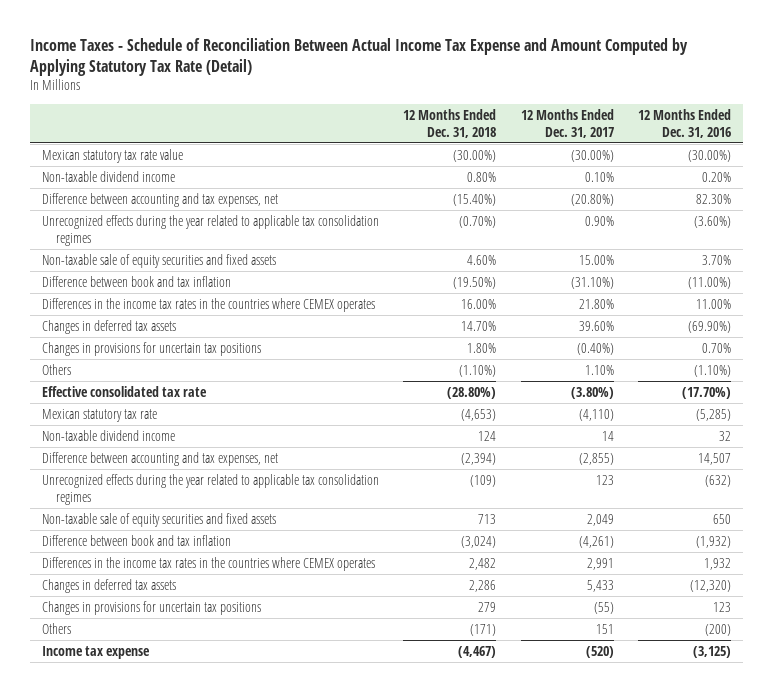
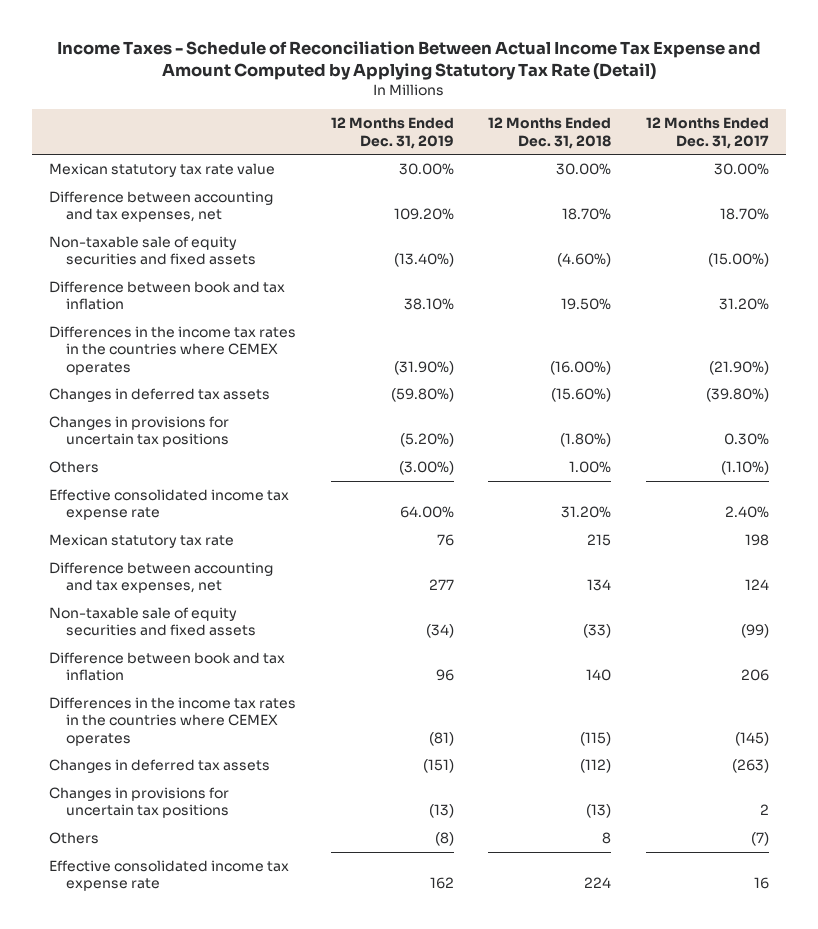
- | 12 Months Ended Dec. 31, 2018 | 12 Months Ended Dec. 31, 2017 | 12 Months Ended Dec. 31, 2016
+ | 12 Months Ended Dec. 31, 2019 | 12 Months Ended Dec. 31, 2018 | 12 Months Ended Dec. 31, 2017
- Mexican statutory tax rate value | (30.00%) | (30.00%) | (30.00%)
- Non-taxable dividend income | 0.80% | 0.10% | 0.20%
- Difference between accounting and tax expenses, net | (15.40%) | (20.80%) | 82.30%
- Unrecognized effects during the year related to applicable tax consolidation regimes | (0.70%) | 0.90% | (3.60%)
- Non-taxable sale of equity securities and fixed assets | 4.60% | 15.00% | 3.70%
- Difference between book and tax inflation | (19.50%) | (31.10%) | (11.00%)
- Differences in the income tax rates in the countries where CEMEX operates | 16.00% | 21.80% | 11.00%
- Changes in deferred tax assets | 14.70% | 39.60% | (69.90%)
- Changes in provisions for uncertain tax positions | 1.80% | (0.40%) | 0.70%
- Others | (1.10%) | 1.10% | (1.10%)
- Effective consolidated tax rate | (28.80%) | (3.80%) | (17.70%)
- Mexican statutory tax rate | (4,653) | (4,110) | (5,285)
- Non-taxable dividend income | 124 | 14 | 32
- Difference between accounting and tax expenses, net | (2,394) | (2,855) | 14,507
- Unrecognized effects during the year related to applicable tax consolidation regimes | (109) | 123 | (632)
- Non-taxable sale of equity securities and fixed assets | 713 | 2,049 | 650
- Difference between book and tax inflation | (3,024) | (4,261) | (1,932)
- Differences in the income tax rates in the countries where CEMEX operates | 2,482 | 2,991 | 1,932
- Changes in deferred tax assets | 2,286 | 5,433 | (12,320)
- Changes in provisions for uncertain tax positions | 279 | (55) | 123
- Others | (171) | 151 | (200)
- Income tax expense | (4,467) | (520) | (3,125)
+ Mexican statutory tax rate value | 30.00% | 30.00% | 30.00%
+ Difference between accounting and tax expenses, net | 109.20% | 18.70% | 18.70%
+ Non-taxable sale of equity securities and fixed assets | (13.40%) | (4.60%) | (15.00%)
+ Difference between book and tax inflation | 38.10% | 19.50% | 31.20%
+ Differences in the income tax rates in the countries where CEMEX operates | (31.90%) | (16.00%) | (21.90%)
+ Changes in deferred tax assets | (59.80%) | (15.60%) | (39.80%)
+ Changes in provisions for uncertain tax positions | (5.20%) | (1.80%) | 0.30%
+ Others | (3.00%) | 1.00% | (1.10%)
+ Effective consolidated income tax expense rate | 64.00% | 31.20% | 2.40%
+ Mexican statutory tax rate | 76 | 215 | 198
+ Difference between accounting and tax expenses, net | 277 | 134 | 124
+ Non-taxable sale of equity securities and fixed assets | (34) | (33) | (99)
+ Difference between book and tax inflation | 96 | 140 | 206
+ Differences in the income tax rates in the countries where CEMEX operates | (81) | (115) | (145)
+ Changes in deferred tax assets | (151) | (112) | (263)
+ Changes in provisions for uncertain tax positions | (13) | (13) | 2
+ Others | (8) | 8 | (7)
+ Effective consolidated income tax expense rate | 162 | 224 | 16

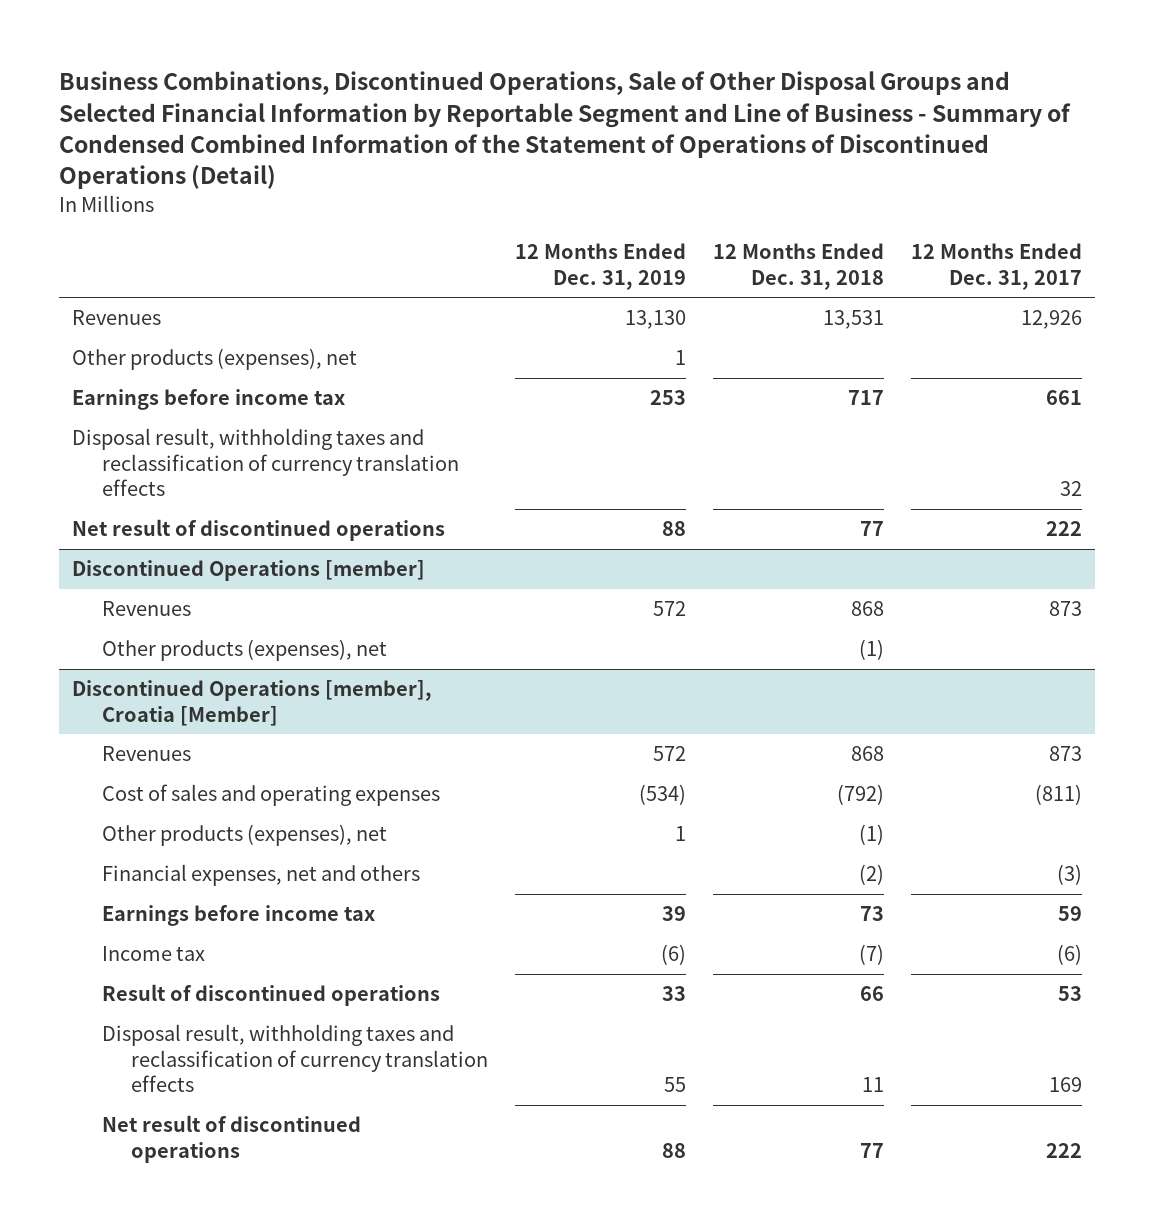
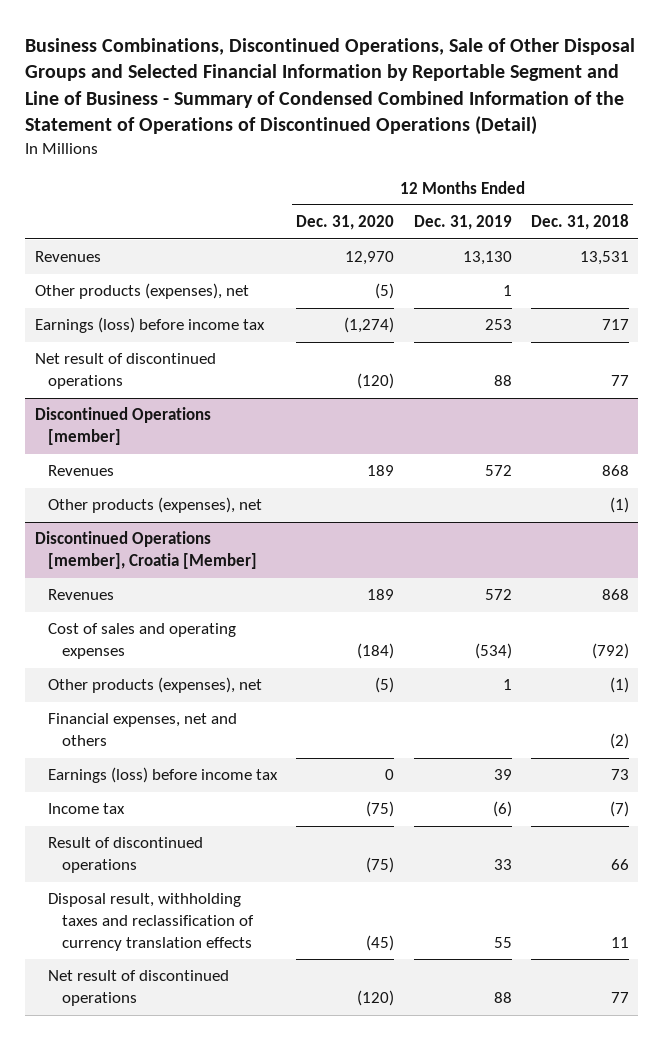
- | 12 Months Ended Dec. 31, 2019 | 12 Months Ended Dec. 31, 2018 | 12 Months Ended Dec. 31, 2017
+ | 12 Months Ended Dec. 31, 2020 | 12 Months Ended Dec. 31, 2019 | 12 Months Ended Dec. 31, 2018
- Earnings before income tax | 253 | 717 | 661
- Disposal result, withholding taxes and reclassification of currency translation effects | | | 32
+ Earnings (loss) before income tax | (1,274) | 253 | 717
@ Discontinued Operations [member], Croatia [Member]
- Earnings before income tax | 39 | 73 | 59
+ Earnings (loss) before income tax | 0 | 39 | 73

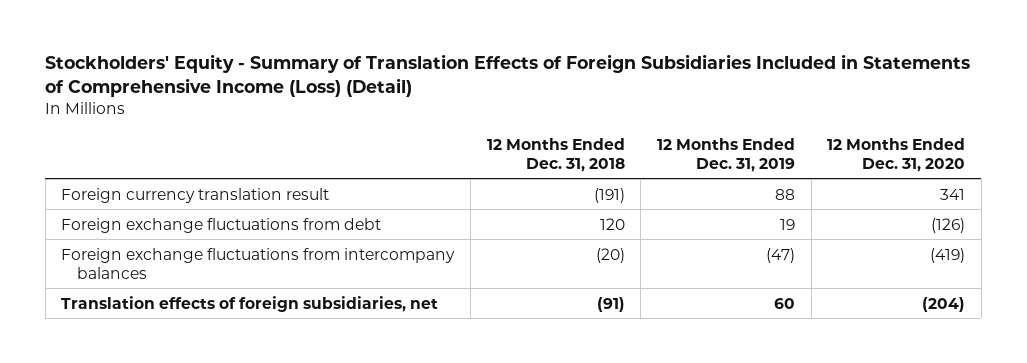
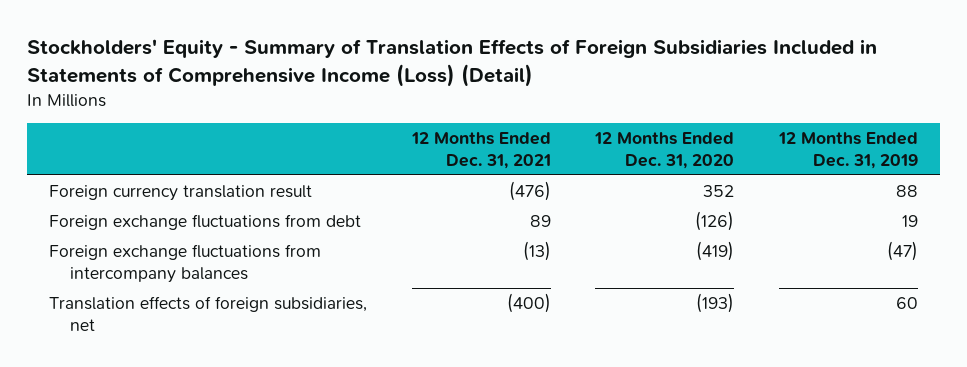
- | 12 Months Ended Dec. 31, 2018 | 12 Months Ended Dec. 31, 2019 | 12 Months Ended Dec. 31, 2020
+ | 12 Months Ended Dec. 31, 2021 | 12 Months Ended Dec. 31, 2020 | 12 Months Ended Dec. 31, 2019
- Foreign currency translation result | (191) | 88 | 341
+ Foreign currency translation result | (476) | 352 | 88
- Translation effects of foreign subsidiaries, net | (91) | 60 | (204)
+ Translation effects of foreign subsidiaries, net | (400) | (193) | 60

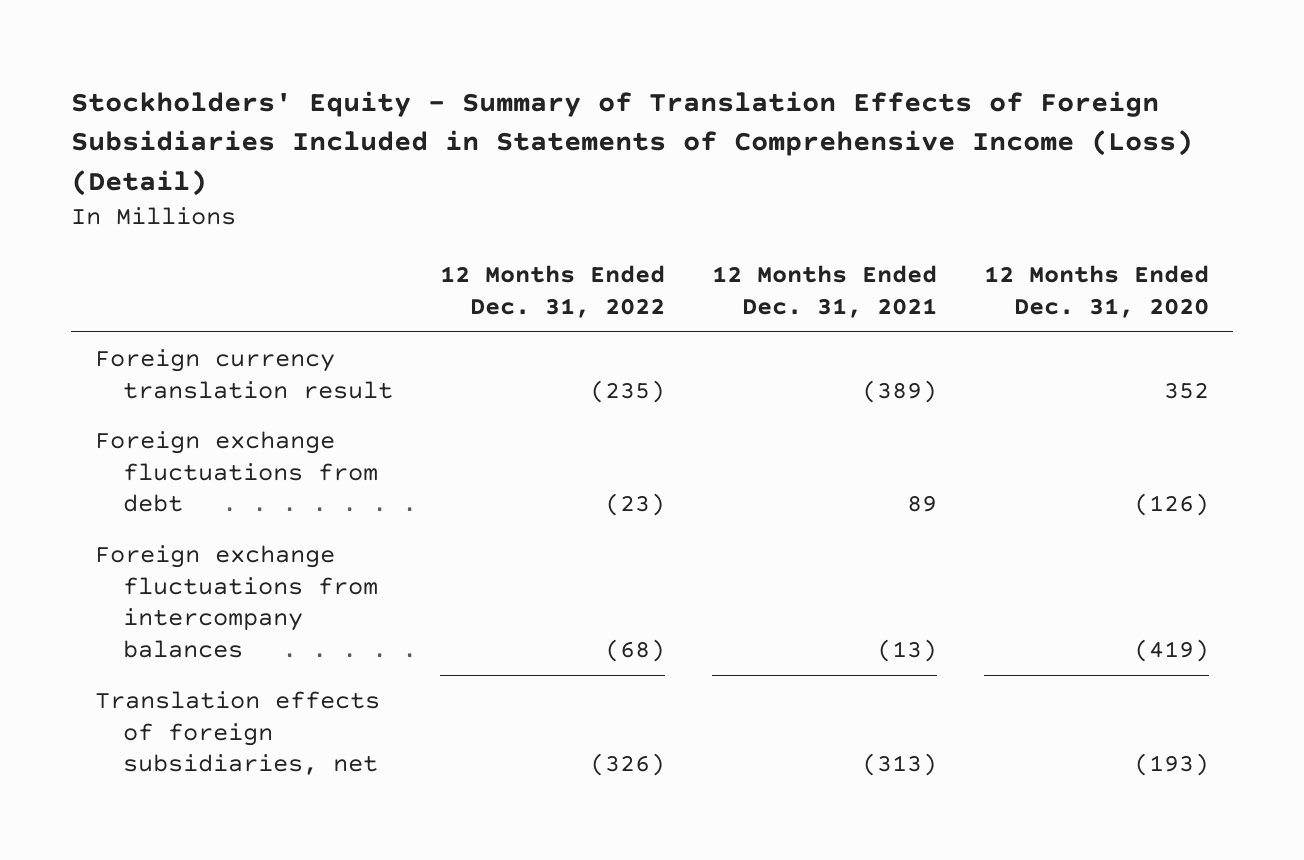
- | 12 Months Ended Dec. 31, 2021 | 12 Months Ended Dec. 31, 2020 | 12 Months Ended Dec. 31, 2019
+ | 12 Months Ended Dec. 31, 2022 | 12 Months Ended Dec. 31, 2021 | 12 Months Ended Dec. 31, 2020
- Foreign currency translation result | (476) | 352 | 88
+ Foreign currency translation result | (235) | (389) | 352
- Translation effects of foreign subsidiaries, net | (400) | (193) | 60
+ Translation effects of foreign subsidiaries, net | (326) | (313) | (193)

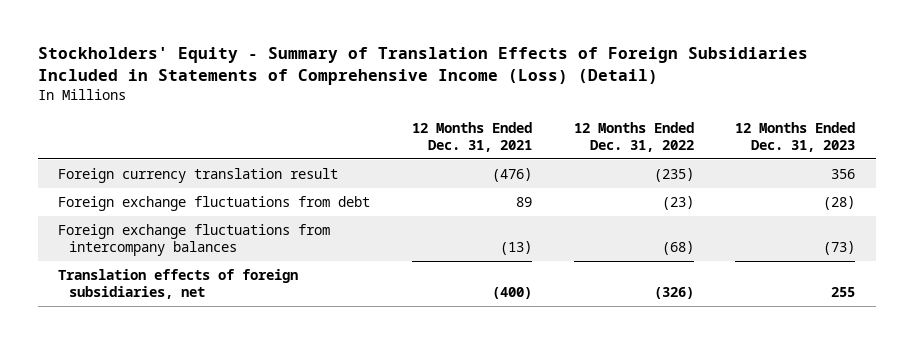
- | 12 Months Ended Dec. 31, 2022 | 12 Months Ended Dec. 31, 2021 | 12 Months Ended Dec. 31, 2020
+ | 12 Months Ended Dec. 31, 2021 | 12 Months Ended Dec. 31, 2022 | 12 Months Ended Dec. 31, 2023
- Foreign currency translation result | (235) | (389) | 352
+ Foreign currency translation result | (476) | (235) | 356
- Translation effects of foreign subsidiaries, net | (326) | (313) | (193)
+ Translation effects of foreign subsidiaries, net | (400) | (326) | 255

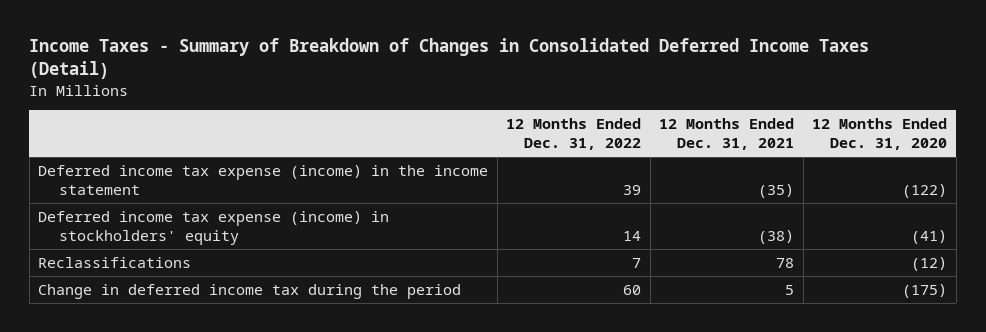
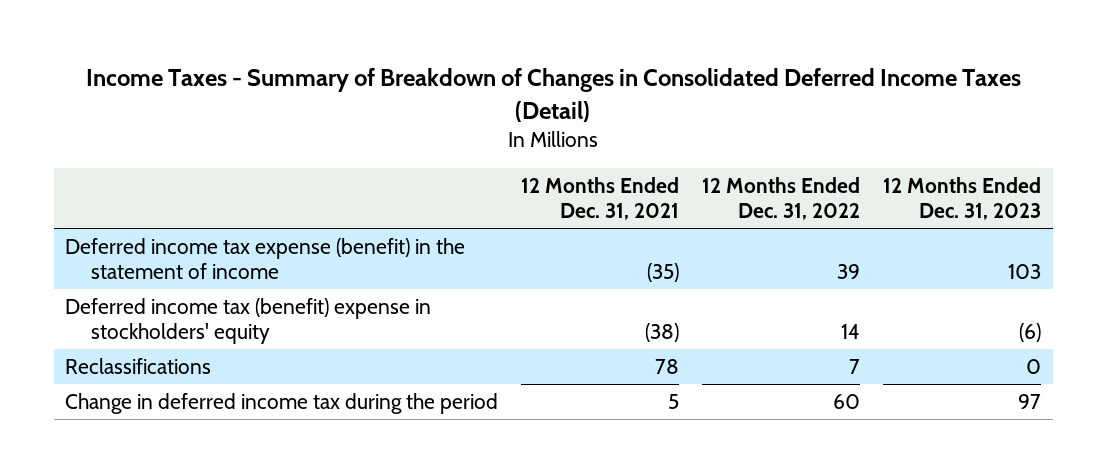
- | 12 Months Ended Dec. 31, 2022 | 12 Months Ended Dec. 31, 2021 | 12 Months Ended Dec. 31, 2020
+ | 12 Months Ended Dec. 31, 2021 | 12 Months Ended Dec. 31, 2022 | 12 Months Ended Dec. 31, 2023
- Deferred income tax expense (income) in the income statement | 39 | (35) | (122)
- Deferred income tax expense (income) in stockholders' equity | 14 | (38) | (41)
+ Deferred income tax expense (benefit) in the statement of income | (35) | 39 | 103
+ Deferred income tax (benefit) expense in stockholders' equity | (38) | 14 | (6)

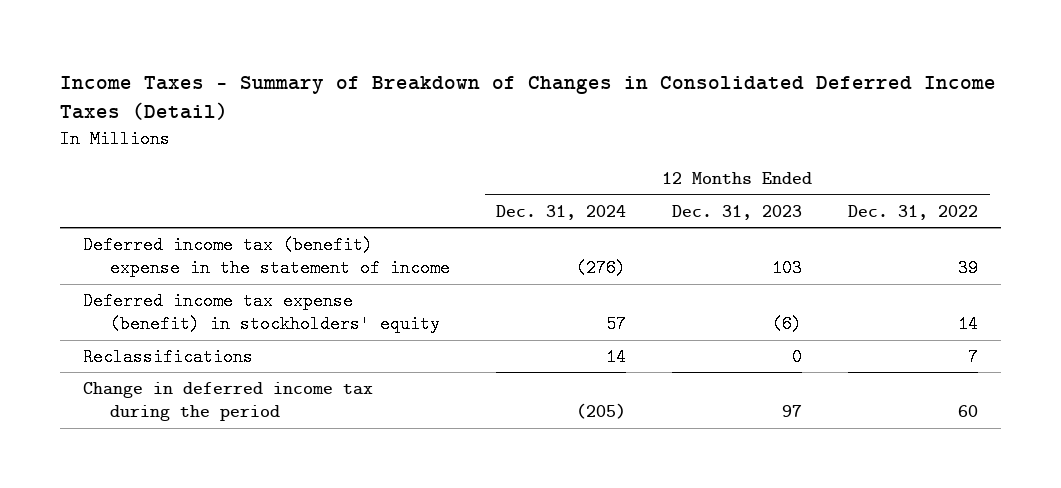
- | 12 Months Ended Dec. 31, 2021 | 12 Months Ended Dec. 31, 2022 | 12 Months Ended Dec. 31, 2023
+ | 12 Months Ended Dec. 31, 2024 | 12 Months Ended Dec. 31, 2023 | 12 Months Ended Dec. 31, 2022
- Deferred income tax expense (benefit) in the statement of income | (35) | 39 | 103
- Deferred income tax (benefit) expense in stockholders' equity | (38) | 14 | (6)
+ Deferred income tax (benefit) expense in the statement of income | (276) | 103 | 39
+ Deferred income tax expense (benefit) in stockholders' equity | 57 | (6) | 14

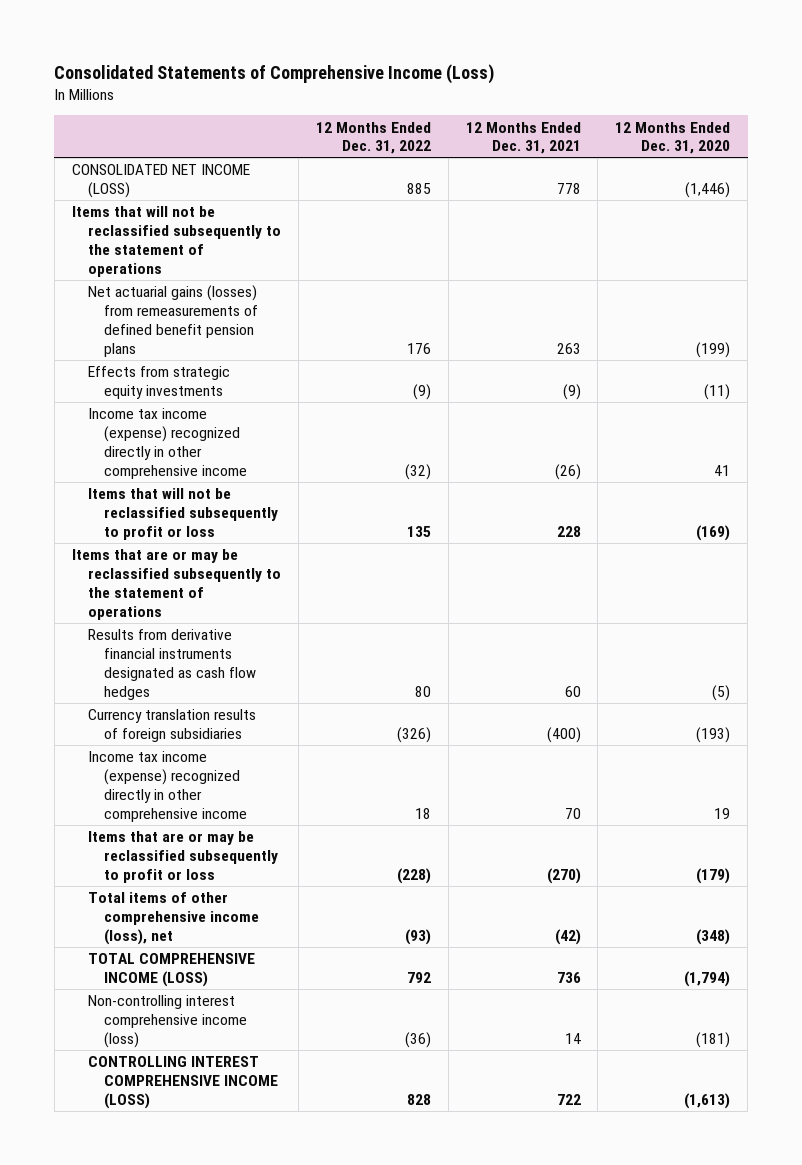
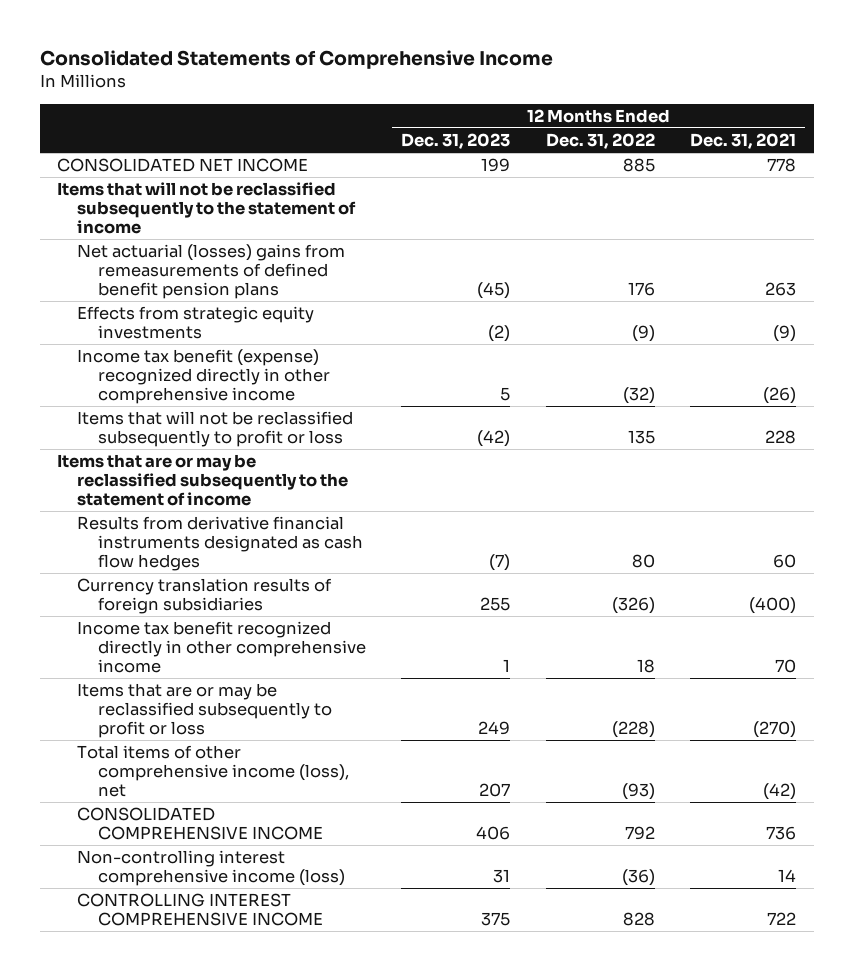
- Consolidated Statements of Comprehensive Income (Loss)
+ Consolidated Statements of Comprehensive Income
- | 12 Months Ended Dec. 31, 2022 | 12 Months Ended Dec. 31, 2021 | 12 Months Ended Dec. 31, 2020
+ | 12 Months Ended Dec. 31, 2023 | 12 Months Ended Dec. 31, 2022 | 12 Months Ended Dec. 31, 2021
- CONSOLIDATED NET INCOME (LOSS) | 885 | 778 | (1,446)
- Items that will not be reclassified subsequently to the statement of operations
- Net actuarial gains (losses) from remeasurements of defined benefit pension plans | 176 | 263 | (199)
+ CONSOLIDATED NET INCOME | 199 | 885 | 778
+ Items that will not be reclassified subsequently to the statement of income
+ Net actuarial (losses) gains from remeasurements of defined benefit pension plans | (45) | 176 | 263
- Income tax income (expense) recognized directly in other comprehensive income | (32) | (26) | 41
+ Income tax benefit (expense) recognized directly in other comprehensive income | 5 | (32) | (26)
- Items that are or may be reclassified subsequently to the statement of operations
+ Items that are or may be reclassified subsequently to the statement of income
- Income tax income (expense) recognized directly in other comprehensive income | 18 | 70 | 19
+ Income tax benefit recognized directly in other comprehensive income | 1 | 18 | 70
- TOTAL COMPREHENSIVE INCOME (LOSS) | 792 | 736 | (1,794)
+ CONSOLIDATED COMPREHENSIVE INCOME | 406 | 792 | 736
- CONTROLLING INTEREST COMPREHENSIVE INCOME (LOSS) | 828 | 722 | (1,613)
+ CONTROLLING INTEREST COMPREHENSIVE INCOME | 375 | 828 | 722

